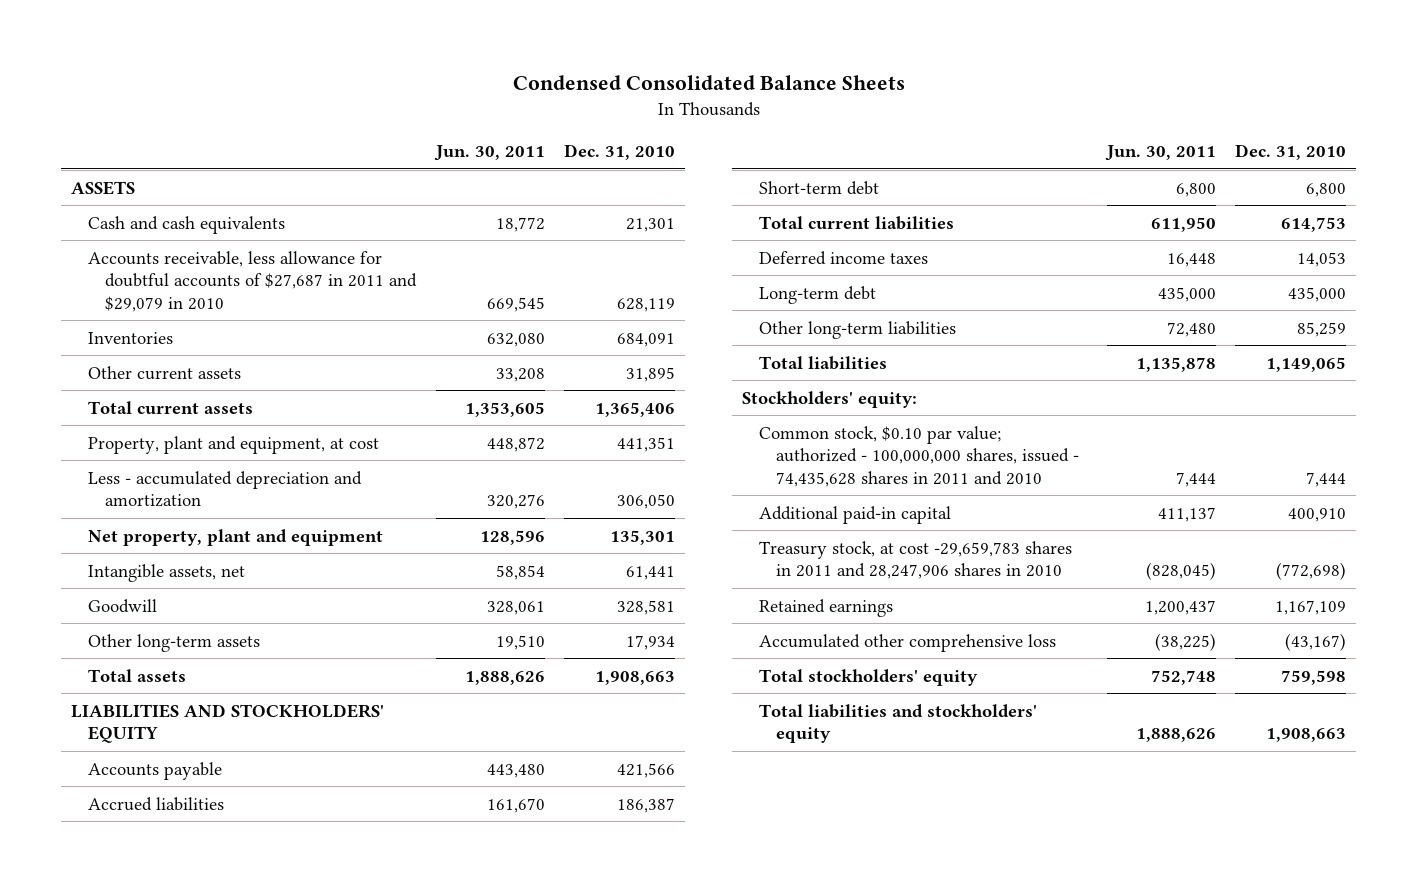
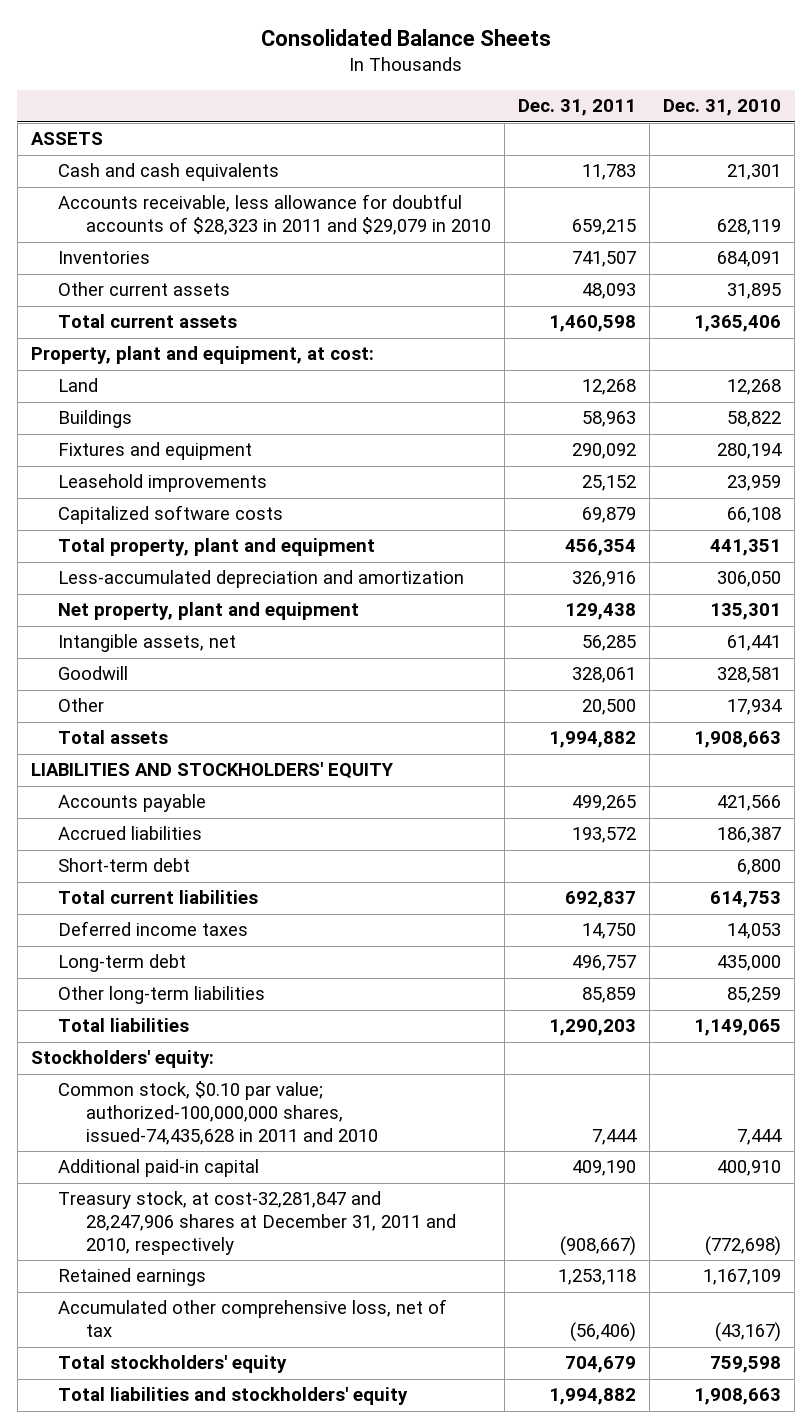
- Condensed Consolidated Balance Sheets
+ Consolidated Balance Sheets
- | Jun. 30, 2011 | Dec. 31, 2010
+ | Dec. 31, 2011 | Dec. 31, 2010
- Accounts receivable, less allowance for doubtful accounts of $27,687 in 2011 and $29,079 in 2010 | 669,545 | 628,119
+ Accounts receivable, less allowance for doubtful accounts of $28,323 in 2011 and $29,079 in 2010 | 659,215 | 628,119
- Property, plant and equipment, at cost | 448,872 | 441,351
- Less - accumulated depreciation and amortization | 320,276 | 306,050
+ Property, plant and equipment, at cost:
+ Land | 12,268 | 12,268
+ Buildings | 58,963 | 58,822
+ Fixtures and equipment | 290,092 | 280,194
+ Leasehold improvements | 25,152 | 23,959
+ Capitalized software costs | 69,879 | 66,108
+ Total property, plant and equipment | 456,354 | 441,351
+ Less-accumulated depreciation and amortization | 326,916 | 306,050
- Other long-term assets | 19,510 | 17,934
+ Other | 20,500 | 17,934
- Common stock, $0.10 par value; authorized - 100,000,000 shares, issued - 74,435,628 shares in 2011 and 2010 | 7,444 | 7,444
+ Common stock, $0.10 par value; authorized-100,000,000 shares, issued-74,435,628 in 2011 and 2010 | 7,444 | 7,444
- Treasury stock, at cost -29,659,783 shares in 2011 and 28,247,906 shares in 2010 | (828,045) | (772,698)
+ Treasury stock, at cost-32,281,847 and 28,247,906 shares at December 31, 2011 and 2010, respectively | (908,667) | (772,698)
- Accumulated other comprehensive loss | (38,225) | (43,167)
+ Accumulated other comprehensive loss, net of tax | (56,406) | (43,167)

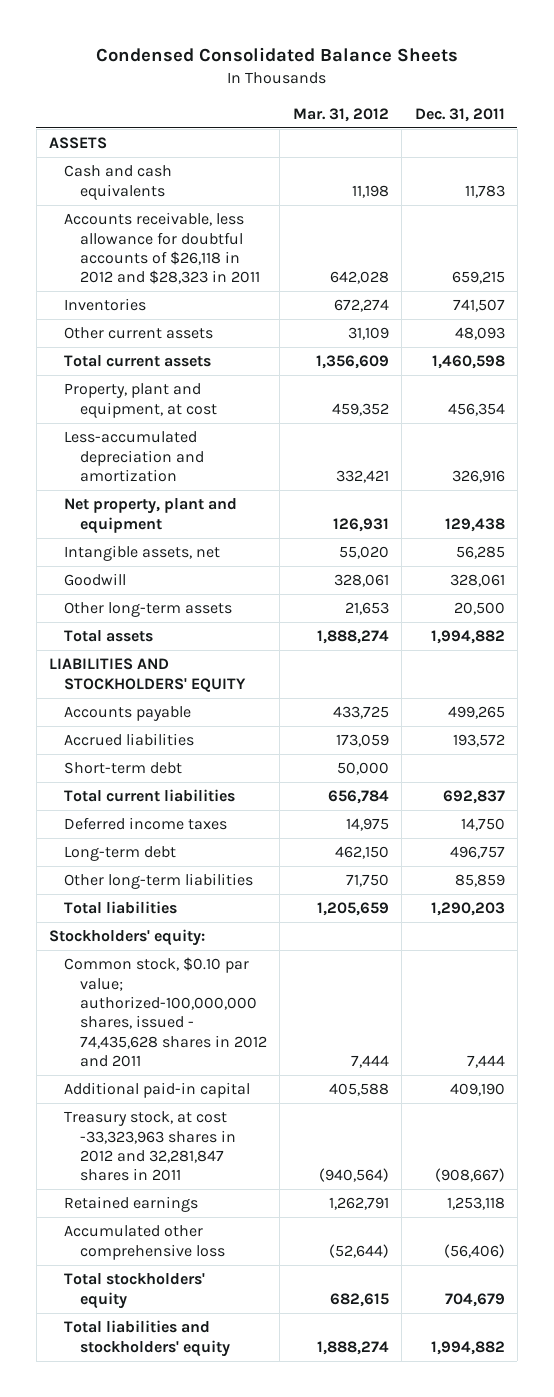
- Consolidated Balance Sheets
+ Condensed Consolidated Balance Sheets
- | Dec. 31, 2011 | Dec. 31, 2010
+ | Mar. 31, 2012 | Dec. 31, 2011
- Accounts receivable, less allowance for doubtful accounts of $28,323 in 2011 and $29,079 in 2010 | 659,215 | 628,119
+ Accounts receivable, less allowance for doubtful accounts of $26,118 in 2012 and $28,323 in 2011 | 642,028 | 659,215
- Property, plant and equipment, at cost:
- Land | 12,268 | 12,268
- Buildings | 58,963 | 58,822
- Fixtures and equipment | 290,092 | 280,194
- Leasehold improvements | 25,152 | 23,959
- Capitalized software costs | 69,879 | 66,108
- Total property, plant and equipment | 456,354 | 441,351
+ Property, plant and equipment, at cost | 459,352 | 456,354
- Other | 20,500 | 17,934
+ Other long-term assets | 21,653 | 20,500
- Common stock, $0.10 par value; authorized-100,000,000 shares, issued-74,435,628 in 2011 and 2010 | 7,444 | 7,444
+ Common stock, $0.10 par value; authorized-100,000,000 shares, issued - 74,435,628 shares in 2012 and 2011 | 7,444 | 7,444
- Treasury stock, at cost-32,281,847 and 28,247,906 shares at December 31, 2011 and 2010, respectively | (908,667) | (772,698)
+ Treasury stock, at cost -33,323,963 shares in 2012 and 32,281,847 shares in 2011 | (940,564) | (908,667)
- Accumulated other comprehensive loss, net of tax | (56,406) | (43,167)
+ Accumulated other comprehensive loss | (52,644) | (56,406)

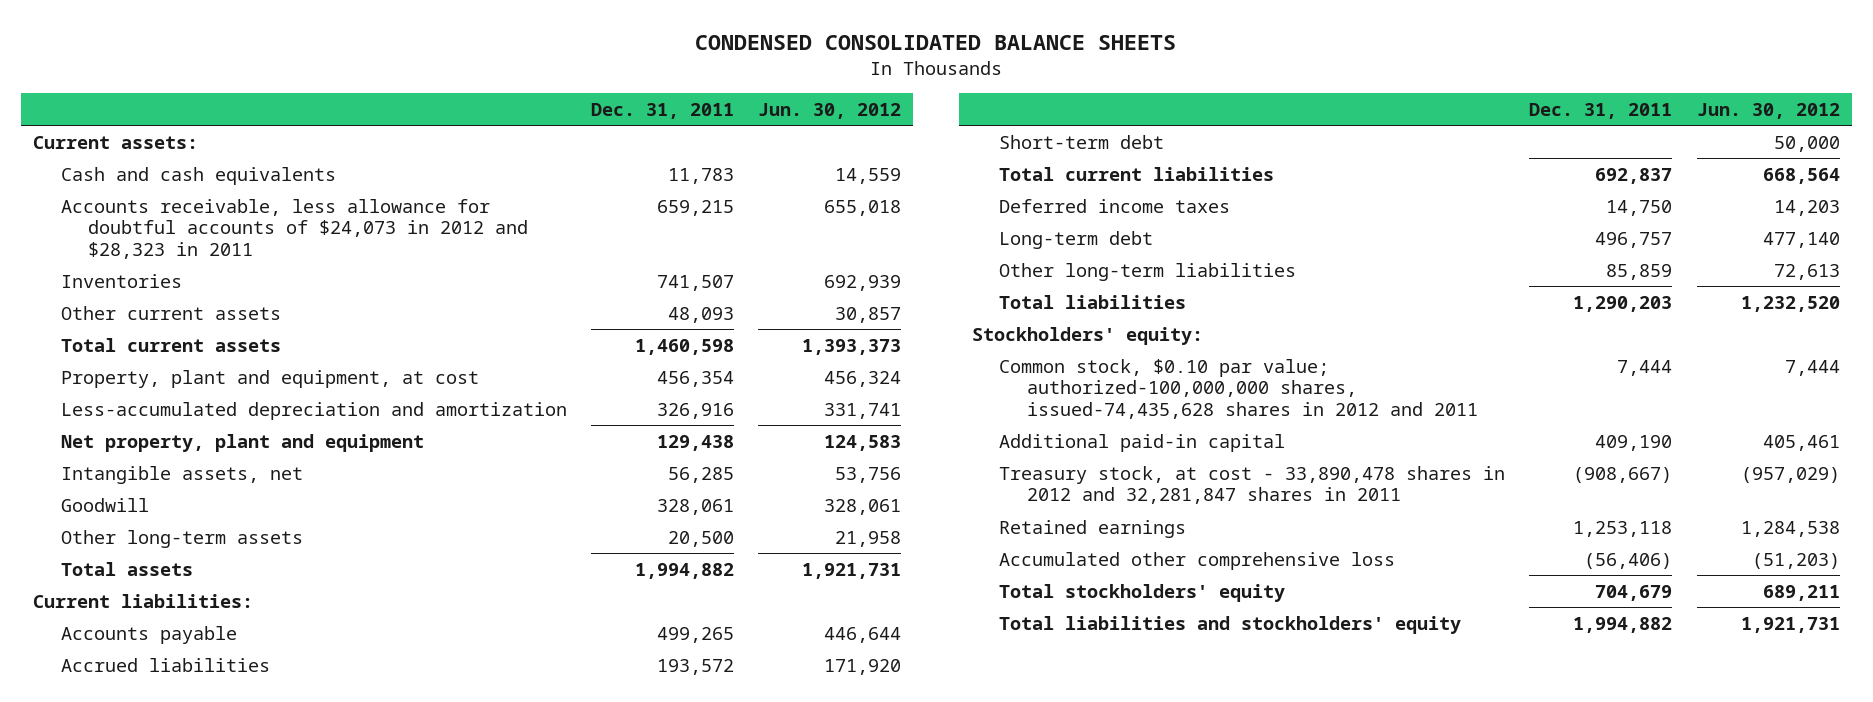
- Condensed Consolidated Balance Sheets
+ CONDENSED CONSOLIDATED BALANCE SHEETS
- | Mar. 31, 2012 | Dec. 31, 2011
+ | Dec. 31, 2011 | Jun. 30, 2012
- ASSETS
+ Current assets:
- Accounts receivable, less allowance for doubtful accounts of $26,118 in 2012 and $28,323 in 2011 | 642,028 | 659,215
+ Accounts receivable, less allowance for doubtful accounts of $24,073 in 2012 and $28,323 in 2011 | 659,215 | 655,018
- LIABILITIES AND STOCKHOLDERS' EQUITY
+ Current liabilities:
- Common stock, $0.10 par value; authorized-100,000,000 shares, issued - 74,435,628 shares in 2012 and 2011 | 7,444 | 7,444
+ Common stock, $0.10 par value; authorized-100,000,000 shares, issued-74,435,628 shares in 2012 and 2011 | 7,444 | 7,444
- Treasury stock, at cost -33,323,963 shares in 2012 and 32,281,847 shares in 2011 | (940,564) | (908,667)
+ Treasury stock, at cost - 33,890,478 shares in 2012 and 32,281,847 shares in 2011 | (908,667) | (957,029)

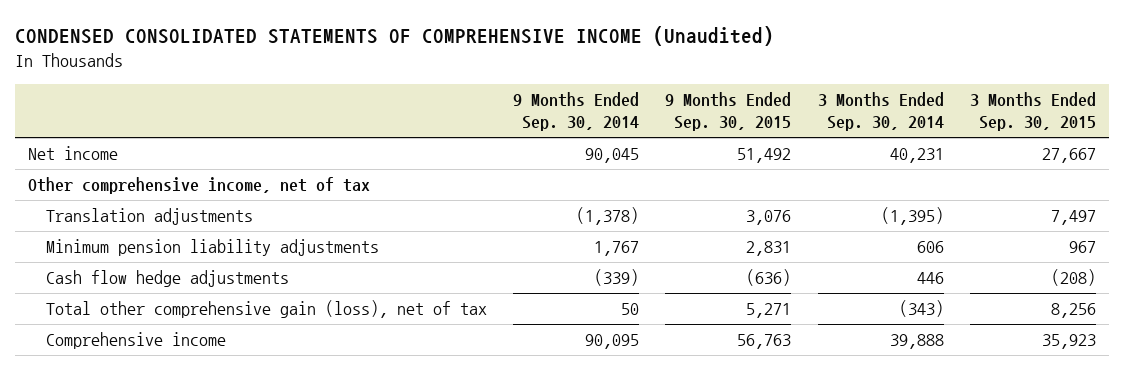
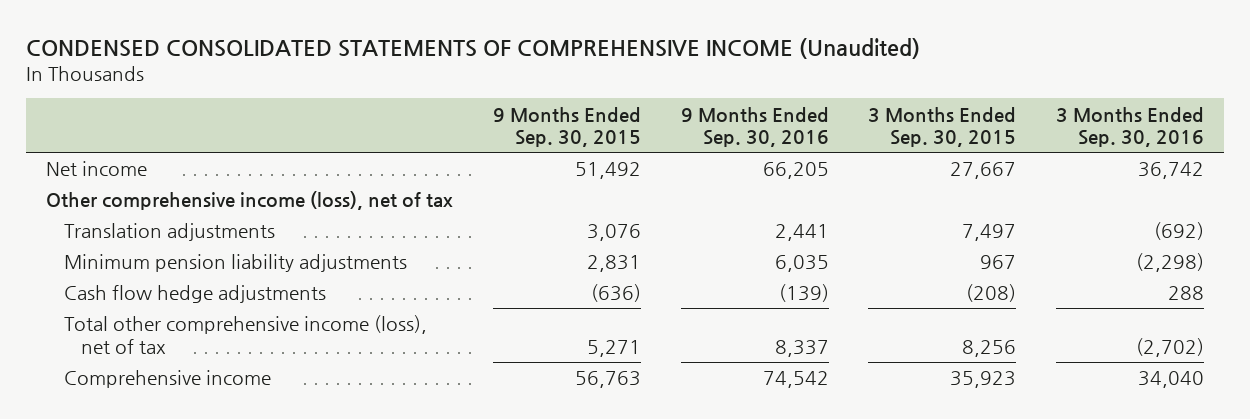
- | 9 Months Ended Sep. 30, 2014 | 9 Months Ended Sep. 30, 2015 | 3 Months Ended Sep. 30, 2014 | 3 Months Ended Sep. 30, 2015
+ | 9 Months Ended Sep. 30, 2015 | 9 Months Ended Sep. 30, 2016 | 3 Months Ended Sep. 30, 2015 | 3 Months Ended Sep. 30, 2016
- Other comprehensive income, net of tax
+ Other comprehensive income (loss), net of tax
- Total other comprehensive gain (loss), net of tax | 50 | 5,271 | (343) | 8,256
+ Total other comprehensive income (loss), net of tax | 5,271 | 8,337 | 8,256 | (2,702)

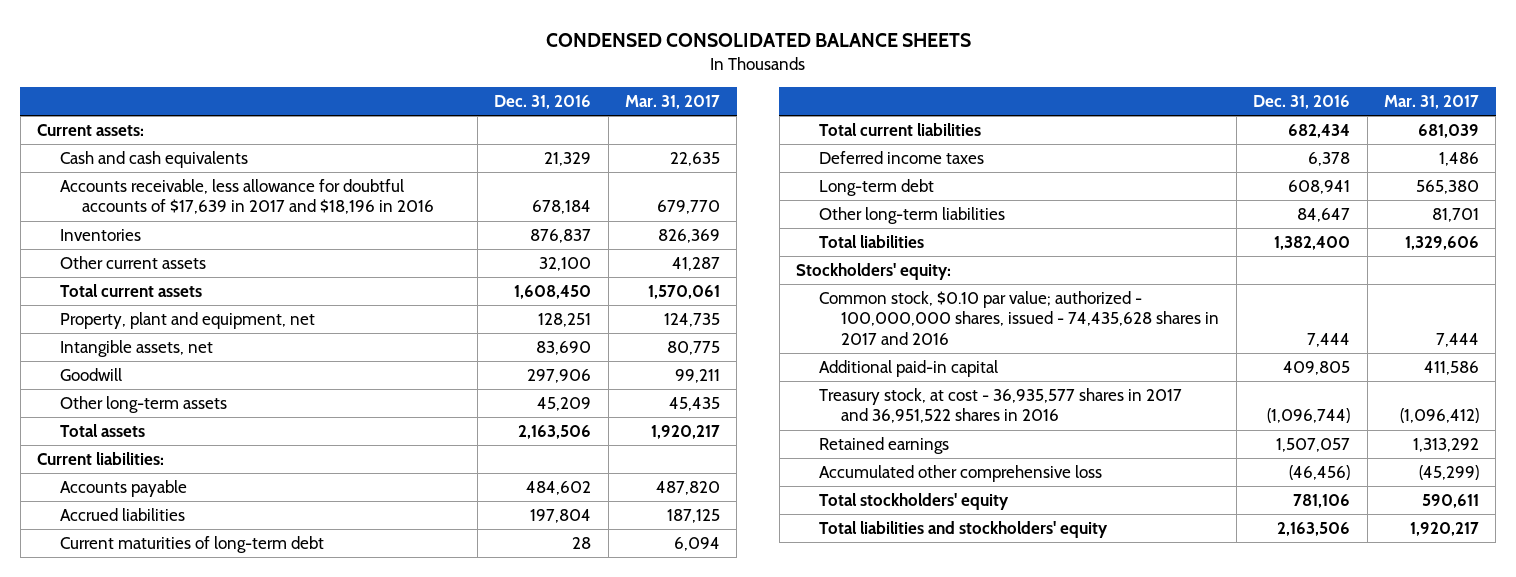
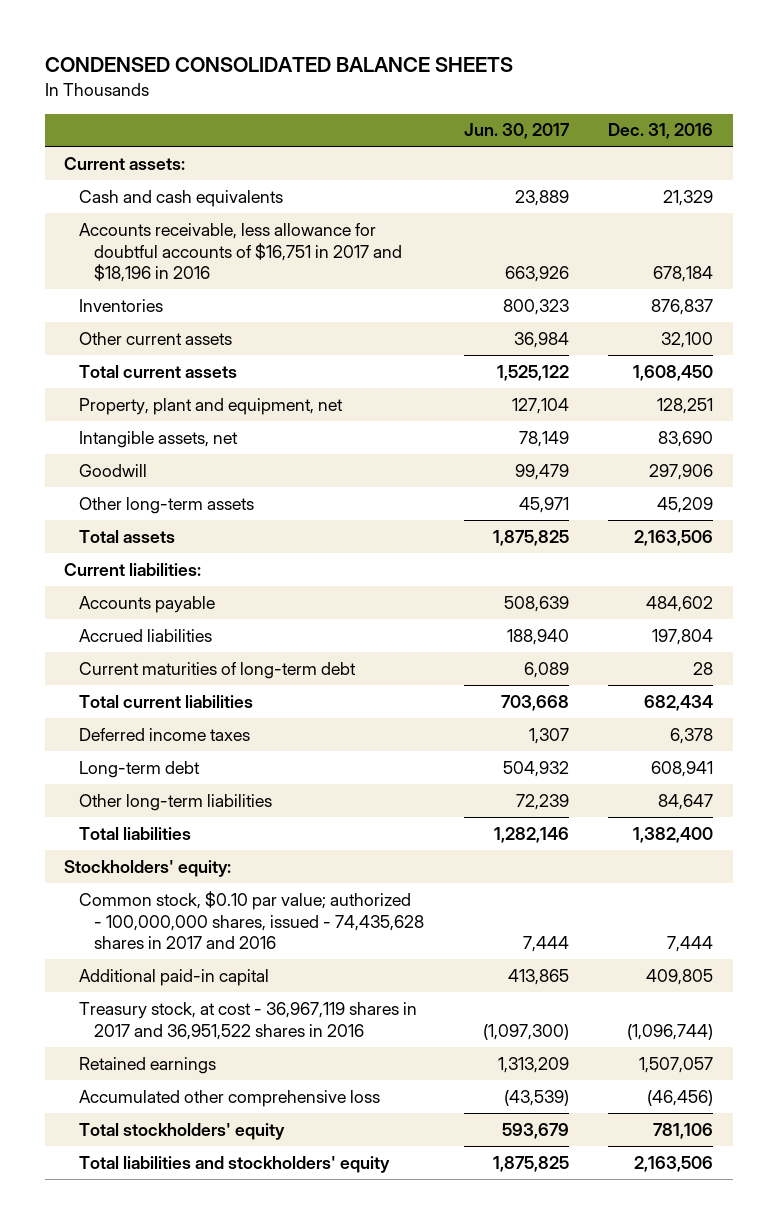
- | Dec. 31, 2016 | Mar. 31, 2017
+ | Jun. 30, 2017 | Dec. 31, 2016
- Accounts receivable, less allowance for doubtful accounts of $17,639 in 2017 and $18,196 in 2016 | 678,184 | 679,770
+ Accounts receivable, less allowance for doubtful accounts of $16,751 in 2017 and $18,196 in 2016 | 663,926 | 678,184
- Treasury stock, at cost - 36,935,577 shares in 2017 and 36,951,522 shares in 2016 | (1,096,744) | (1,096,412)
+ Treasury stock, at cost - 36,967,119 shares in 2017 and 36,951,522 shares in 2016 | (1,097,300) | (1,096,744)

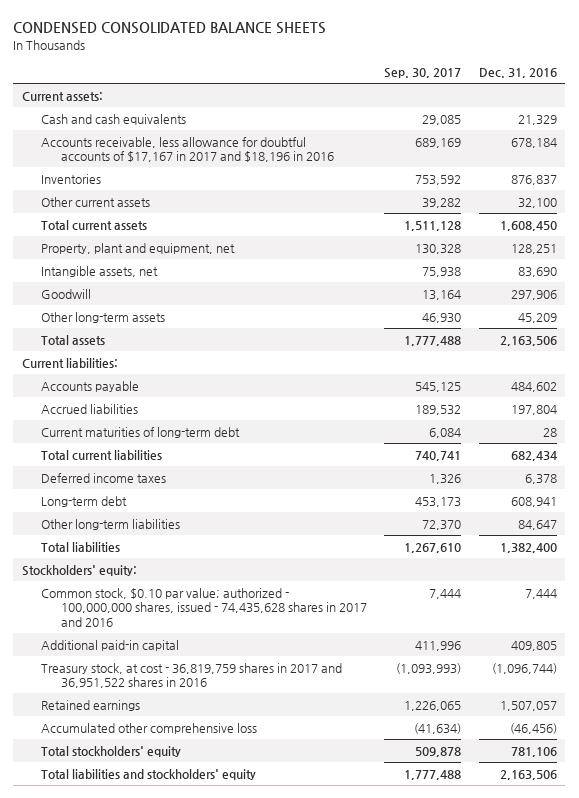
- | Jun. 30, 2017 | Dec. 31, 2016
+ | Sep. 30, 2017 | Dec. 31, 2016
- Accounts receivable, less allowance for doubtful accounts of $16,751 in 2017 and $18,196 in 2016 | 663,926 | 678,184
+ Accounts receivable, less allowance for doubtful accounts of $17,167 in 2017 and $18,196 in 2016 | 689,169 | 678,184
- Treasury stock, at cost - 36,967,119 shares in 2017 and 36,951,522 shares in 2016 | (1,097,300) | (1,096,744)
+ Treasury stock, at cost - 36,819,759 shares in 2017 and 36,951,522 shares in 2016 | (1,093,993) | (1,096,744)

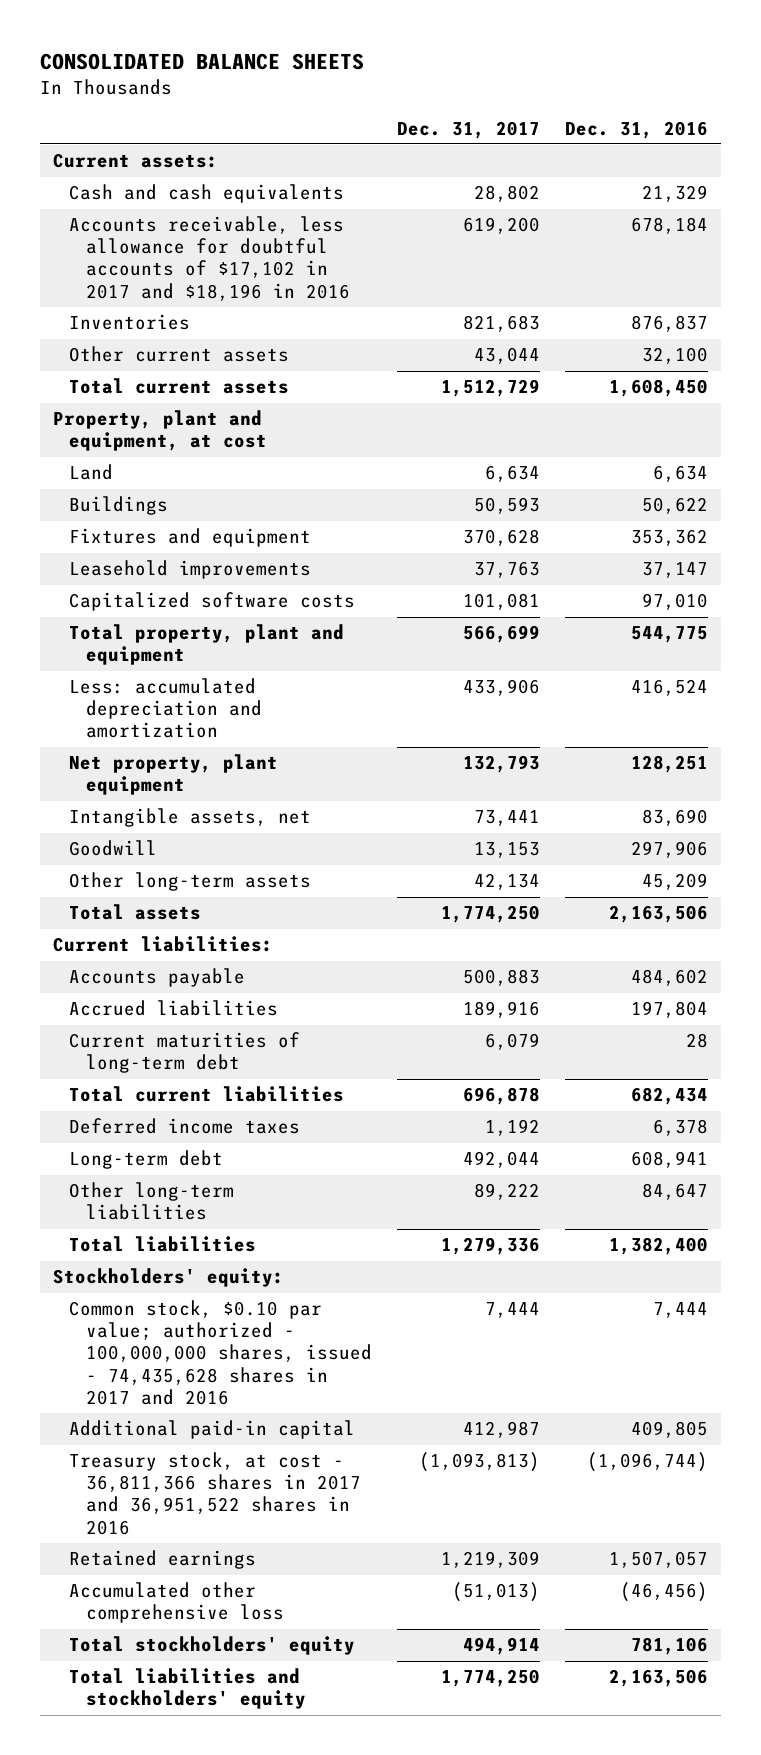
- CONDENSED CONSOLIDATED BALANCE SHEETS
+ CONSOLIDATED BALANCE SHEETS
- | Sep. 30, 2017 | Dec. 31, 2016
+ | Dec. 31, 2017 | Dec. 31, 2016
- Accounts receivable, less allowance for doubtful accounts of $17,167 in 2017 and $18,196 in 2016 | 689,169 | 678,184
+ Accounts receivable, less allowance for doubtful accounts of $17,102 in 2017 and $18,196 in 2016 | 619,200 | 678,184
- Property, plant and equipment, net | 130,328 | 128,251
+ Property, plant and equipment, at cost
+ Land | 6,634 | 6,634
+ Buildings | 50,593 | 50,622
+ Fixtures and equipment | 370,628 | 353,362
+ Leasehold improvements | 37,763 | 37,147
+ Capitalized software costs | 101,081 | 97,010
+ Total property, plant and equipment | 566,699 | 544,775
+ Less: accumulated depreciation and amortization | 433,906 | 416,524
+ Net property, plant equipment | 132,793 | 128,251
- Treasury stock, at cost - 36,819,759 shares in 2017 and 36,951,522 shares in 2016 | (1,093,993) | (1,096,744)
+ Treasury stock, at cost - 36,811,366 shares in 2017 and 36,951,522 shares in 2016 | (1,093,813) | (1,096,744)

